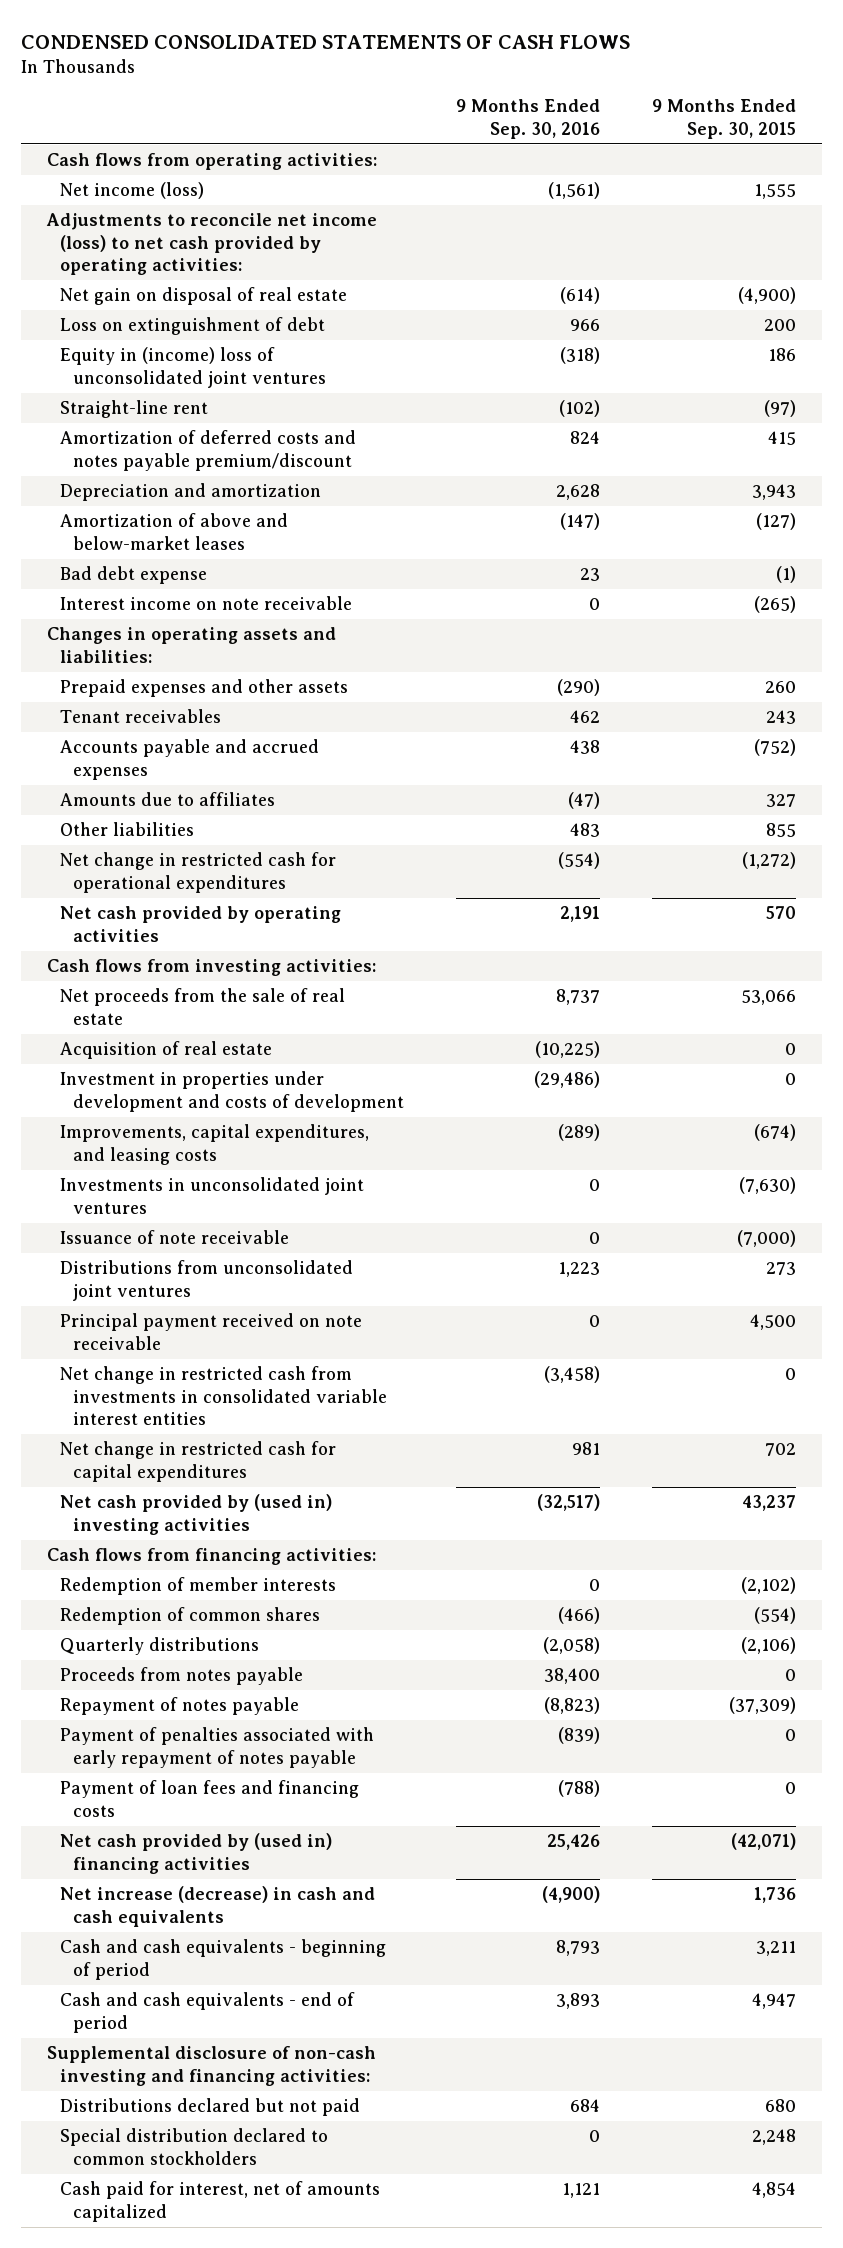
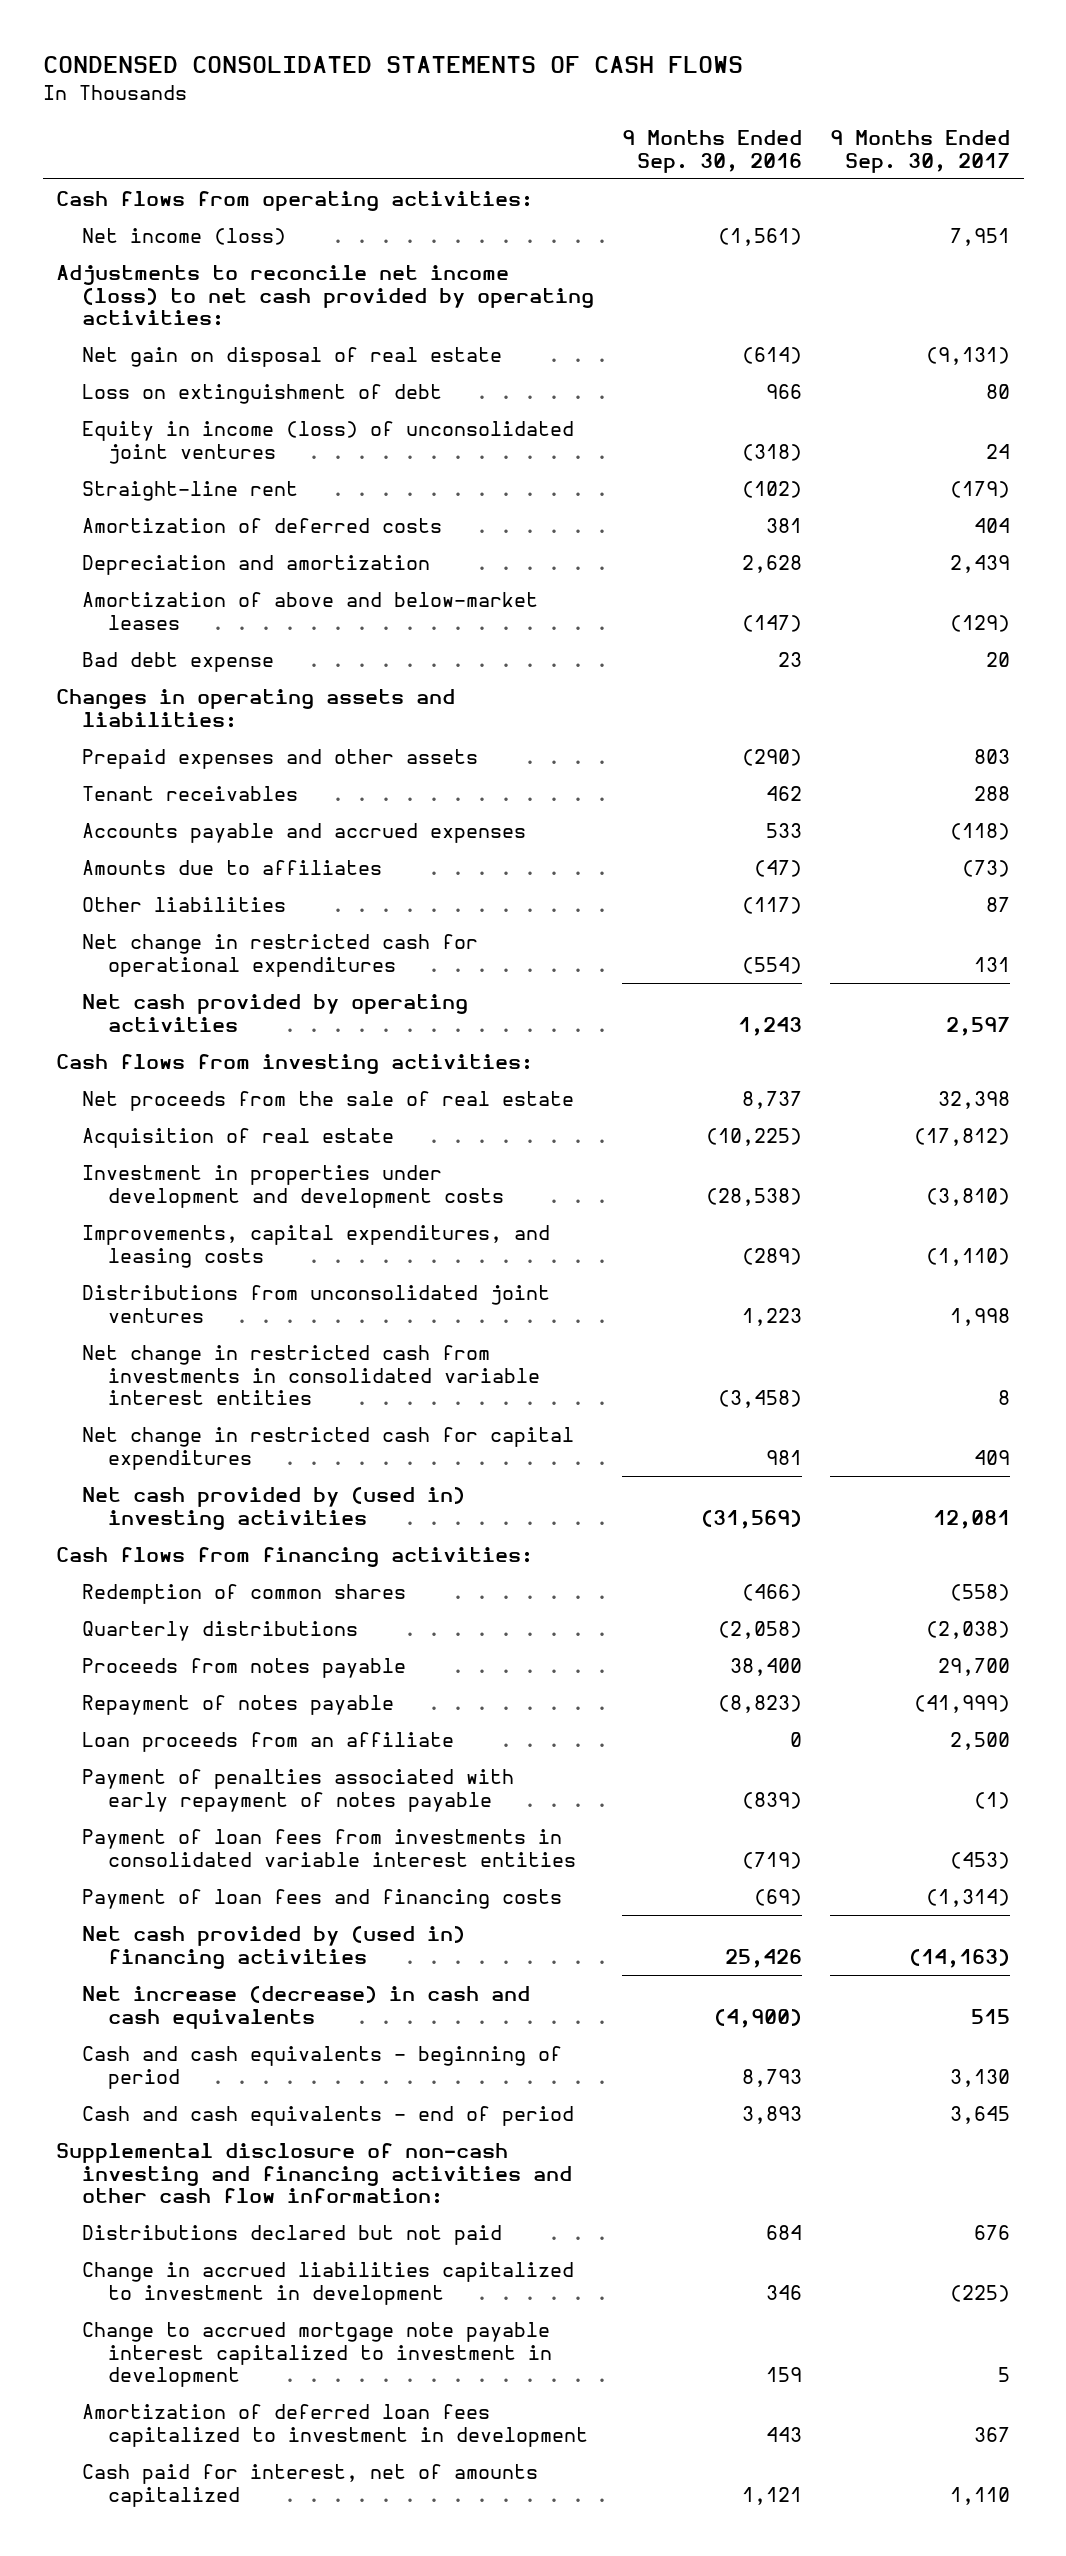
- | 9 Months Ended Sep. 30, 2016 | 9 Months Ended Sep. 30, 2015
+ | 9 Months Ended Sep. 30, 2016 | 9 Months Ended Sep. 30, 2017
- Equity in (income) loss of unconsolidated joint ventures | (318) | 186
+ Equity in income (loss) of unconsolidated joint ventures | (318) | 24
- Amortization of deferred costs and notes payable premium/discount | 824 | 415
+ Amortization of deferred costs | 381 | 404
- Interest income on note receivable | 0 | (265)
- Accounts payable and accrued expenses | 438 | (752)
+ Accounts payable and accrued expenses | 533 | (118)
- Other liabilities | 483 | 855
+ Other liabilities | (117) | 87
- Net cash provided by operating activities | 2,191 | 570
+ Net cash provided by operating activities | 1,243 | 2,597
- Investment in properties under development and costs of development | (29,486) | 0
+ Investment in properties under development and development costs | (28,538) | (3,810)
- Investments in unconsolidated joint ventures | 0 | (7,630)
- Issuance of note receivable | 0 | (7,000)
- Principal payment received on note receivable | 0 | 4,500
- Net cash provided by (used in) investing activities | (32,517) | 43,237
+ Net cash provided by (used in) investing activities | (31,569) | 12,081
- Redemption of member interests | 0 | (2,102)
+ Loan proceeds from an affiliate | 0 | 2,500
- Payment of loan fees and financing costs | (788) | 0
+ Payment of loan fees from investments in consolidated variable interest entities | (719) | (453)
+ Payment of loan fees and financing costs | (69) | (1,314)
- Supplemental disclosure of non-cash investing and financing activities:
+ Supplemental disclosure of non-cash investing and financing activities and other cash flow information:
- Special distribution declared to common stockholders | 0 | 2,248
+ Change in accrued liabilities capitalized to investment in development | 346 | (225)
+ Change to accrued mortgage note payable interest capitalized to investment in development | 159 | 5
+ Amortization of deferred loan fees capitalized to investment in development | 443 | 367

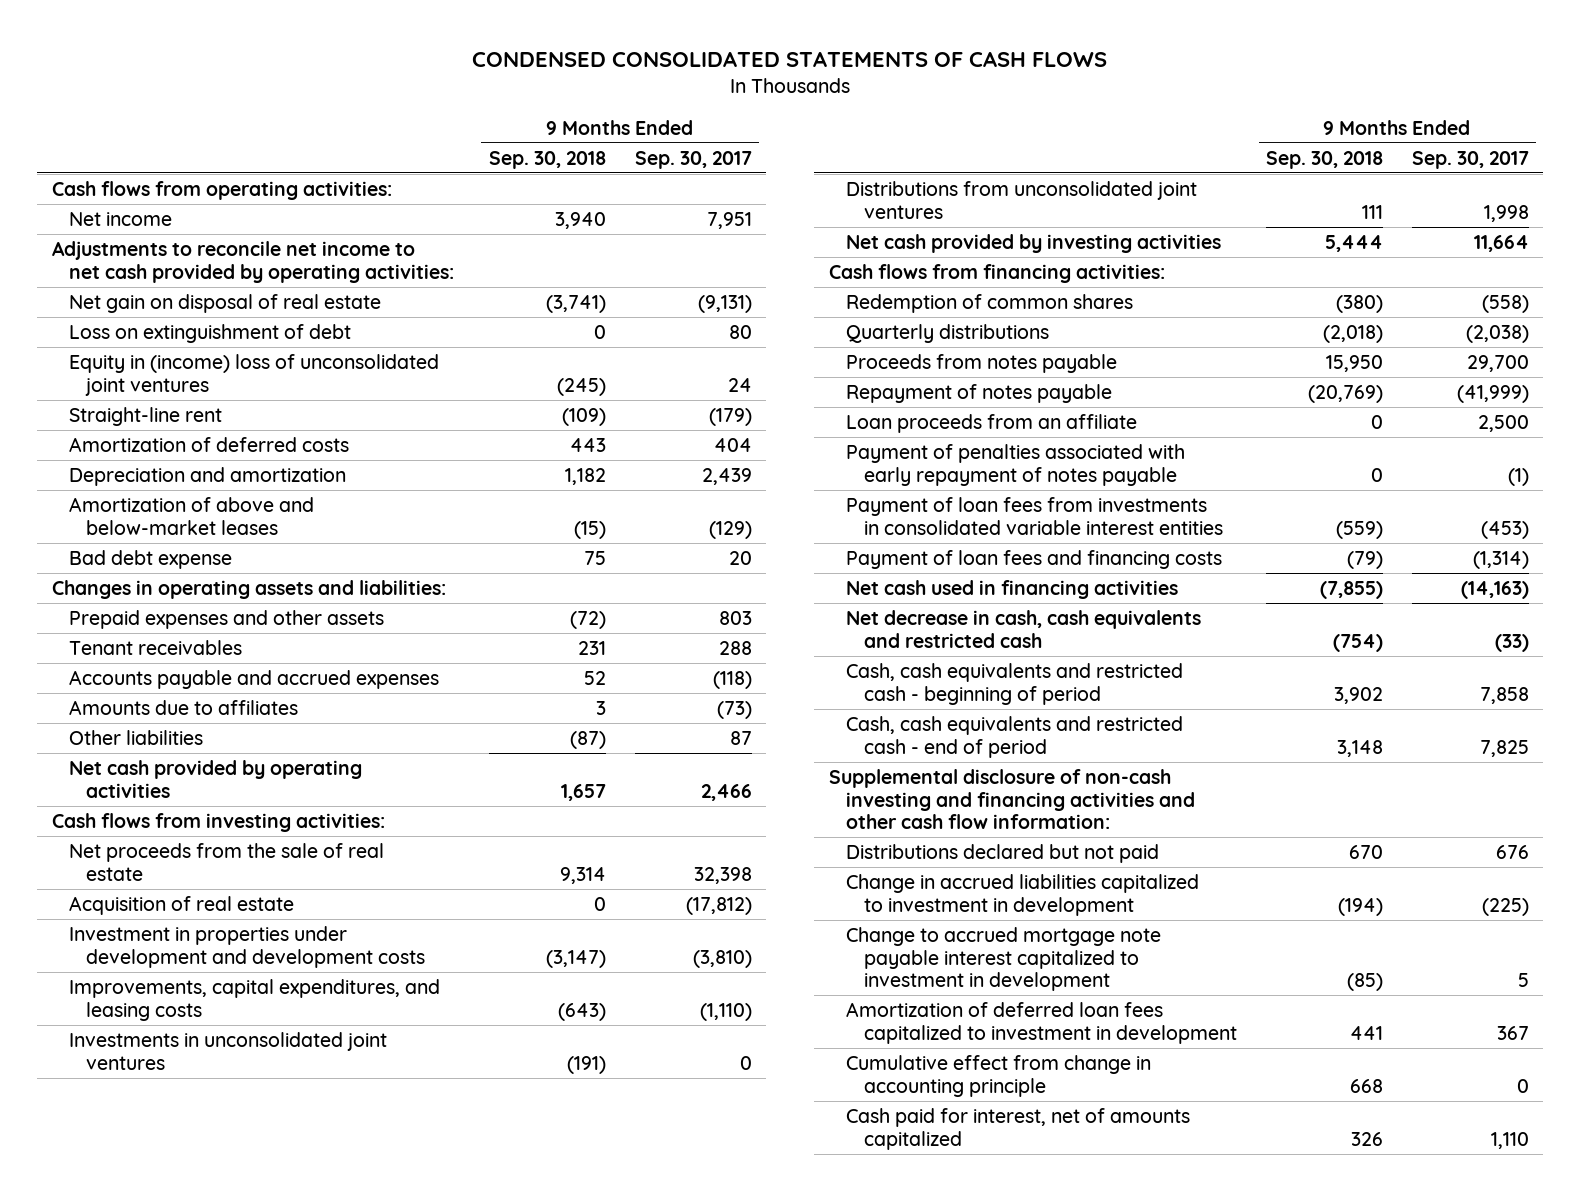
- | 9 Months Ended Sep. 30, 2016 | 9 Months Ended Sep. 30, 2017
+ | 9 Months Ended Sep. 30, 2018 | 9 Months Ended Sep. 30, 2017
- Net income (loss) | (1,561) | 7,951
- Adjustments to reconcile net income (loss) to net cash provided by operating activities:
+ Net income | 3,940 | 7,951
+ Adjustments to reconcile net income to net cash provided by operating activities:
- Equity in income (loss) of unconsolidated joint ventures | (318) | 24
+ Equity in (income) loss of unconsolidated joint ventures | (245) | 24
- Net change in restricted cash for operational expenditures | (554) | 131
- Net cash provided by operating activities | 1,243 | 2,597
+ Net cash provided by operating activities | 1,657 | 2,466
+ Investments in unconsolidated joint ventures | (191) | 0
- Net change in restricted cash from investments in consolidated variable interest entities | (3,458) | 8
- Net change in restricted cash for capital expenditures | 981 | 409
- Net cash provided by (used in) investing activities | (31,569) | 12,081
+ Net cash provided by investing activities | 5,444 | 11,664
- Net cash provided by (used in) financing activities | 25,426 | (14,163)
- Net increase (decrease) in cash and cash equivalents | (4,900) | 515
- Cash and cash equivalents - beginning of period | 8,793 | 3,130
- Cash and cash equivalents - end of period | 3,893 | 3,645
+ Net cash used in financing activities | (7,855) | (14,163)
+ Net decrease in cash, cash equivalents and restricted cash | (754) | (33)
+ Cash, cash equivalents and restricted cash - beginning of period | 3,902 | 7,858
+ Cash, cash equivalents and restricted cash - end of period | 3,148 | 7,825
+ Cumulative effect from change in accounting principle | 668 | 0

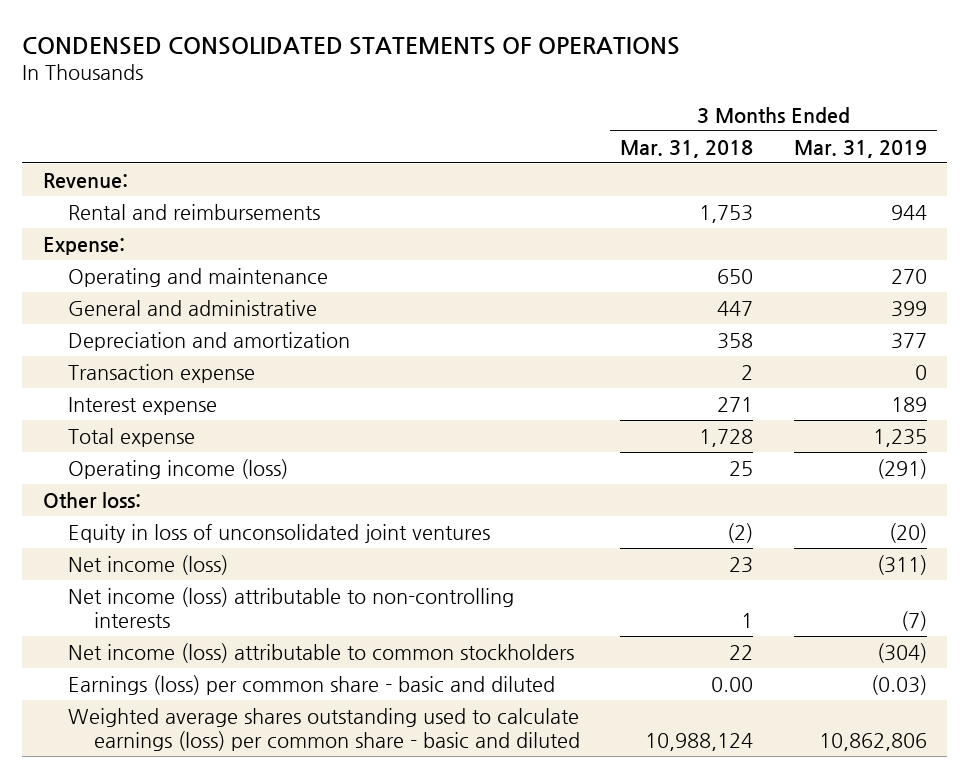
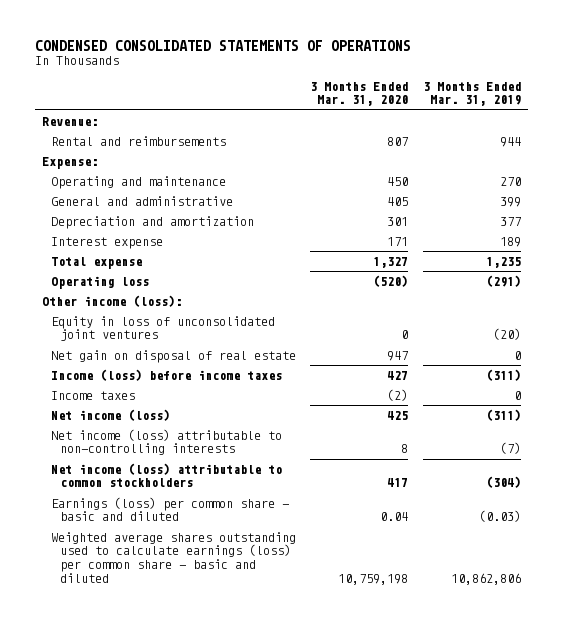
- | 3 Months Ended Mar. 31, 2018 | 3 Months Ended Mar. 31, 2019
+ | 3 Months Ended Mar. 31, 2020 | 3 Months Ended Mar. 31, 2019
- Transaction expense | 2 | 0
- Operating income (loss) | 25 | (291)
- Other loss:
+ Operating loss | (520) | (291)
+ Other income (loss):
+ Net gain on disposal of real estate | 947 | 0
+ Income (loss) before income taxes | 427 | (311)
+ Income taxes | (2) | 0

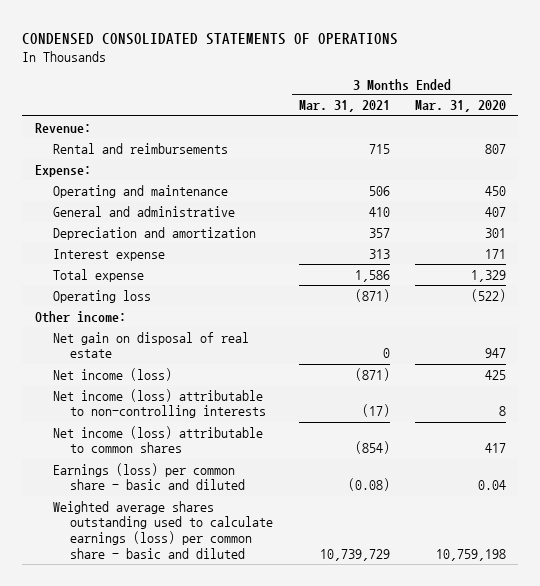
- | 3 Months Ended Mar. 31, 2020 | 3 Months Ended Mar. 31, 2019
+ | 3 Months Ended Mar. 31, 2021 | 3 Months Ended Mar. 31, 2020
- General and administrative | 405 | 399
+ General and administrative | 410 | 407
- Total expense | 1,327 | 1,235
- Operating loss | (520) | (291)
- Other income (loss):
- Equity in loss of unconsolidated joint ventures | 0 | (20)
+ Total expense | 1,586 | 1,329
+ Operating loss | (871) | (522)
+ Other income:
- Income (loss) before income taxes | 427 | (311)
- Income taxes | (2) | 0
- Net income (loss) attributable to common stockholders | 417 | (304)
+ Net income (loss) attributable to common shares | (854) | 417

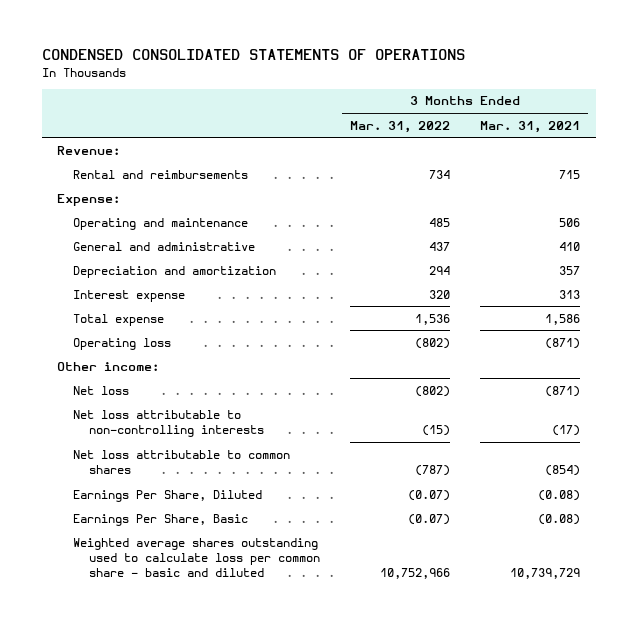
- | 3 Months Ended Mar. 31, 2021 | 3 Months Ended Mar. 31, 2020
+ | 3 Months Ended Mar. 31, 2022 | 3 Months Ended Mar. 31, 2021
- Net gain on disposal of real estate | 0 | 947
- Net income (loss) | (871) | 425
- Net income (loss) attributable to non-controlling interests | (17) | 8
- Net income (loss) attributable to common shares | (854) | 417
- Earnings (loss) per common share - basic and diluted | (0.08) | 0.04
- Weighted average shares outstanding used to calculate earnings (loss) per common share - basic and diluted | 10,739,729 | 10,759,198
+ Net loss | (802) | (871)
+ Net loss attributable to non-controlling interests | (15) | (17)
+ Net loss attributable to common shares | (787) | (854)
+ Earnings Per Share, Diluted | (0.07) | (0.08)
+ Earnings Per Share, Basic | (0.07) | (0.08)
+ Weighted average shares outstanding used to calculate loss per common share - basic and diluted | 10,752,966 | 10,739,729

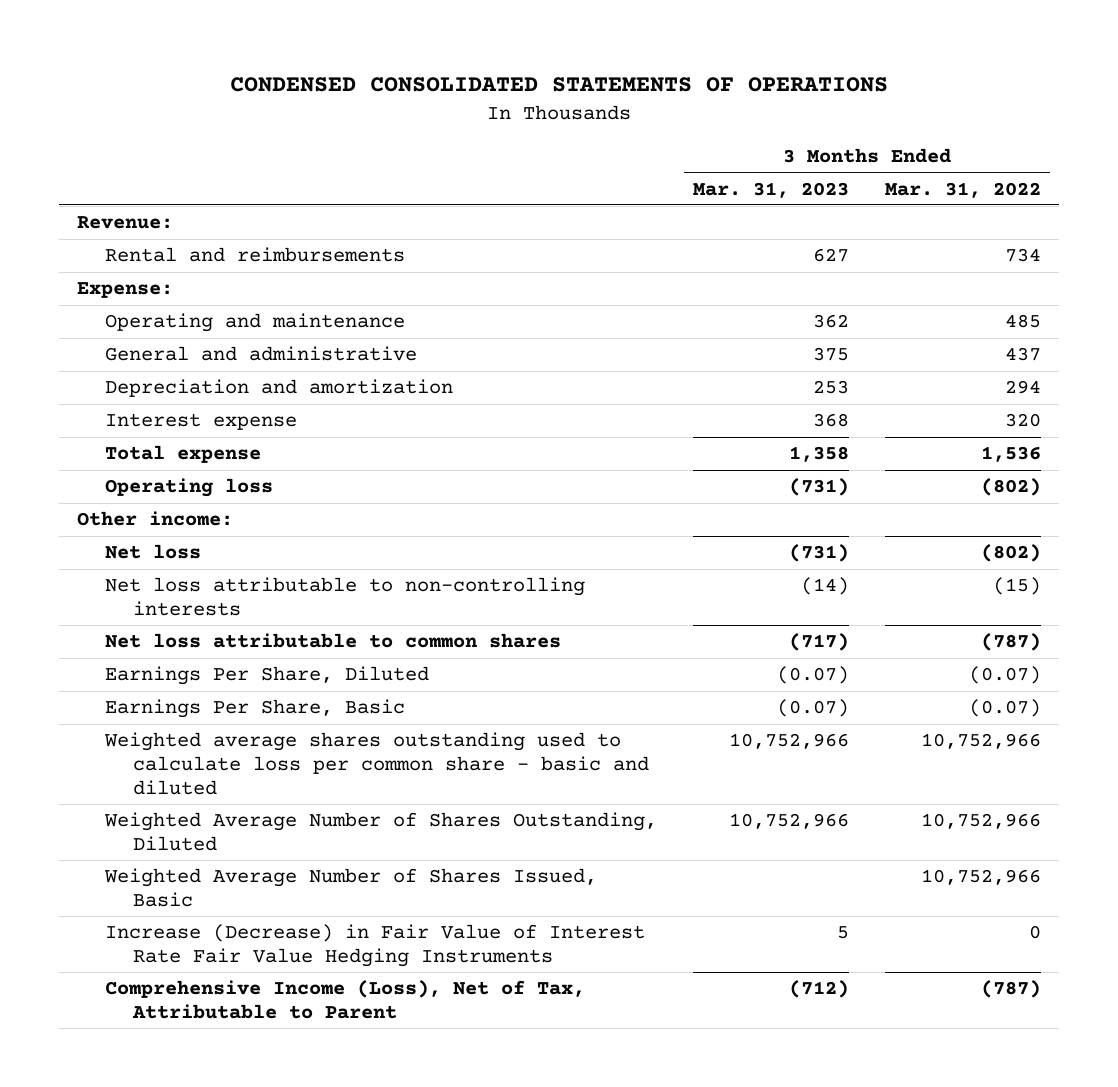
- | 3 Months Ended Mar. 31, 2022 | 3 Months Ended Mar. 31, 2021
+ | 3 Months Ended Mar. 31, 2023 | 3 Months Ended Mar. 31, 2022
+ Weighted Average Number of Shares Outstanding, Diluted | 10,752,966 | 10,752,966
+ Weighted Average Number of Shares Issued, Basic | | 10,752,966
+ Increase (Decrease) in Fair Value of Interest Rate Fair Value Hedging Instruments | 5 | 0
+ Comprehensive Income (Loss), Net of Tax, Attributable to Parent | (712) | (787)

